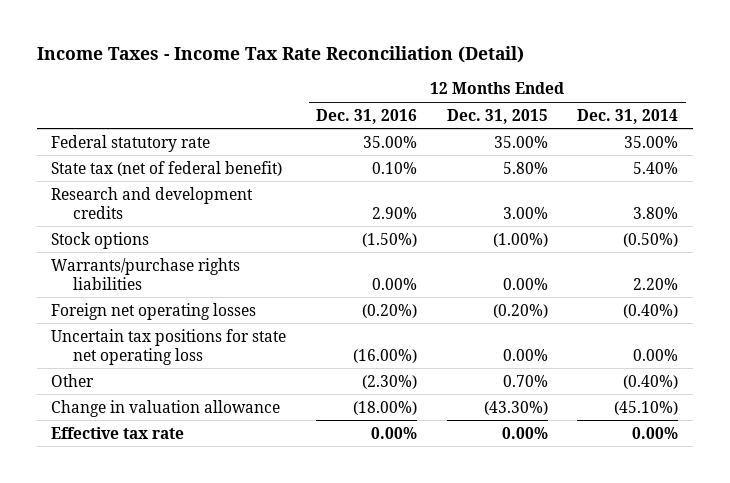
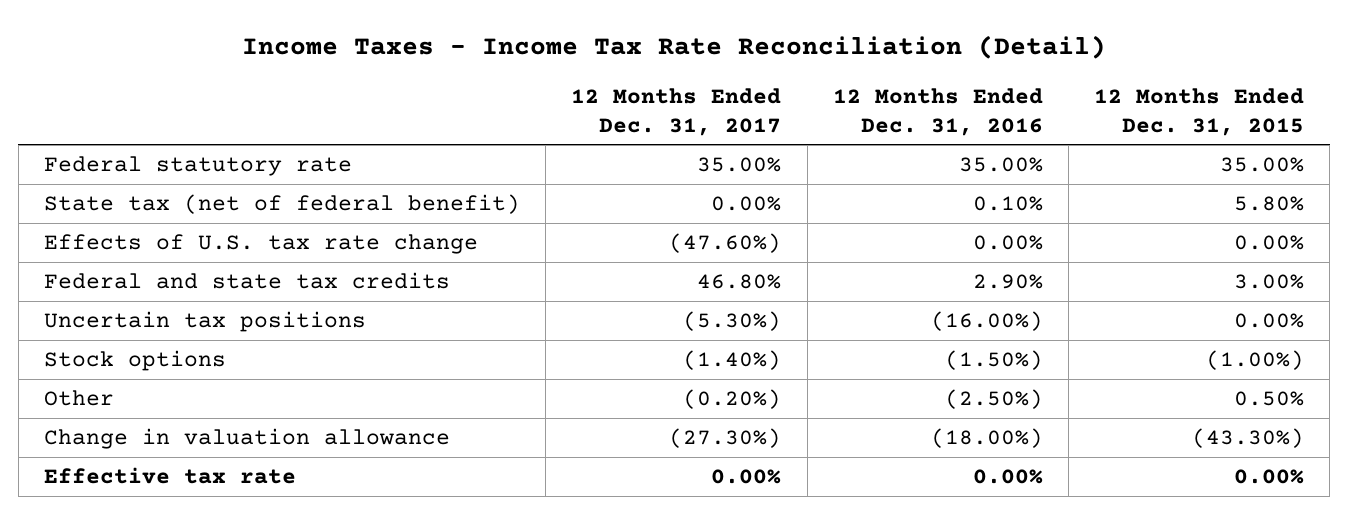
- | 12 Months Ended Dec. 31, 2016 | 12 Months Ended Dec. 31, 2015 | 12 Months Ended Dec. 31, 2014
+ | 12 Months Ended Dec. 31, 2017 | 12 Months Ended Dec. 31, 2016 | 12 Months Ended Dec. 31, 2015
- Research and development credits | 2.90% | 3.00% | 3.80%
+ Effects of U.S. tax rate change | (47.60%) | 0.00% | 0.00%
+ Federal and state tax credits | 46.80% | 2.90% | 3.00%
+ Uncertain tax positions | (5.30%) | (16.00%) | 0.00%
- Warrants/purchase rights liabilities | 0.00% | 0.00% | 2.20%
- Foreign net operating losses | (0.20%) | (0.20%) | (0.40%)
- Uncertain tax positions for state net operating loss | (16.00%) | 0.00% | 0.00%
- Other | (2.30%) | 0.70% | (0.40%)
+ Other | (0.20%) | (2.50%) | 0.50%

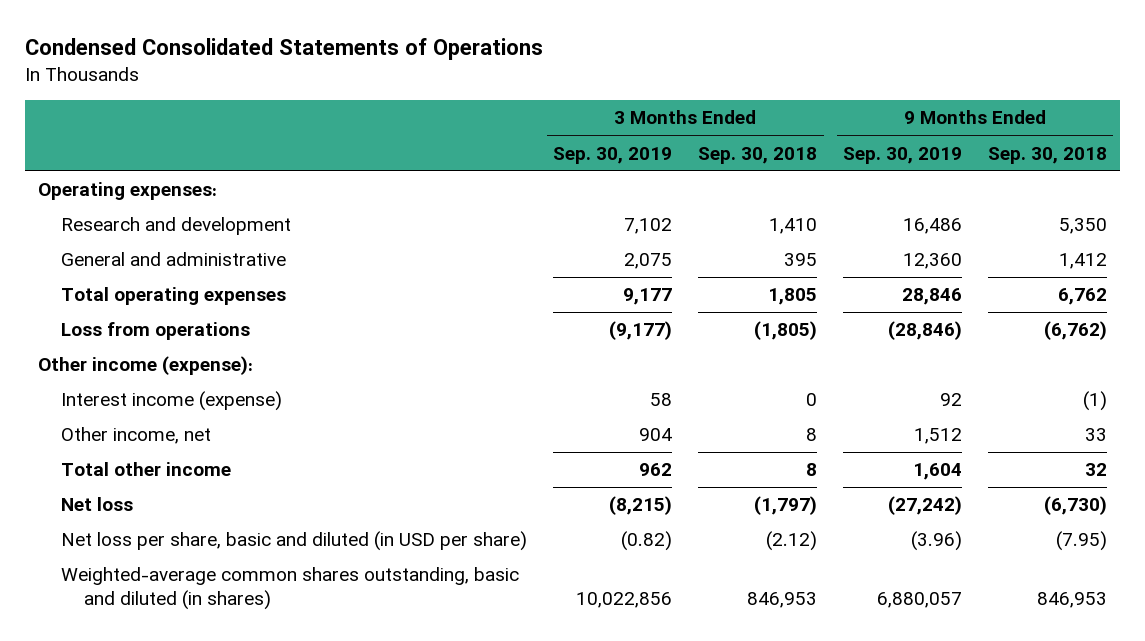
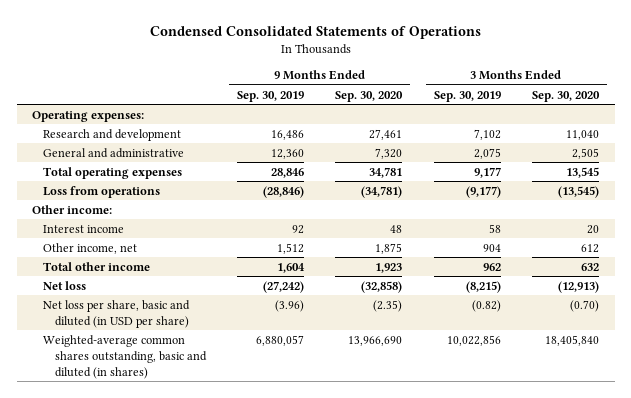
- | 3 Months Ended Sep. 30, 2019 | 3 Months Ended Sep. 30, 2018 | 9 Months Ended Sep. 30, 2019 | 9 Months Ended Sep. 30, 2018
+ | 9 Months Ended Sep. 30, 2019 | 9 Months Ended Sep. 30, 2020 | 3 Months Ended Sep. 30, 2019 | 3 Months Ended Sep. 30, 2020
- Other income (expense):
- Interest income (expense) | 58 | 0 | 92 | (1)
+ Other income:
+ Interest income | 92 | 48 | 58 | 20

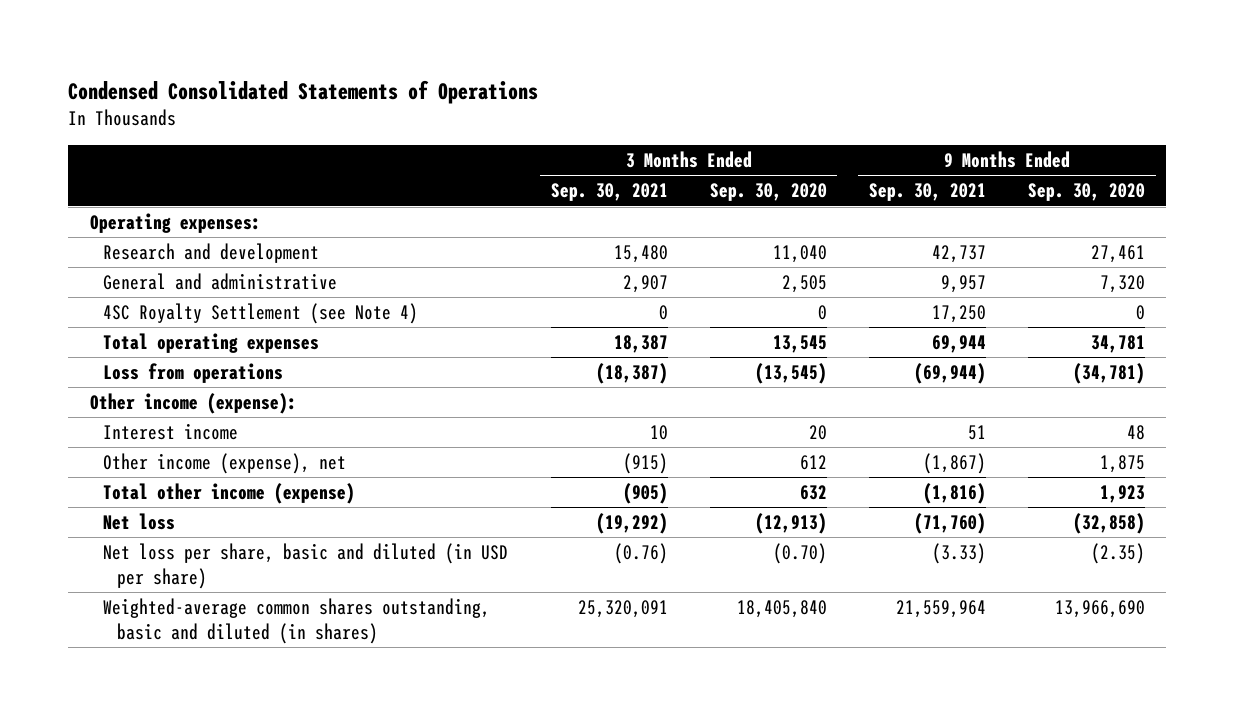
- | 9 Months Ended Sep. 30, 2019 | 9 Months Ended Sep. 30, 2020 | 3 Months Ended Sep. 30, 2019 | 3 Months Ended Sep. 30, 2020
+ | 3 Months Ended Sep. 30, 2021 | 3 Months Ended Sep. 30, 2020 | 9 Months Ended Sep. 30, 2021 | 9 Months Ended Sep. 30, 2020
+ 4SC Royalty Settlement (see Note 4) | 0 | 0 | 17,250 | 0
- Other income:
+ Other income (expense):
- Other income, net | 1,512 | 1,875 | 904 | 612
- Total other income | 1,604 | 1,923 | 962 | 632
+ Other income (expense), net | (915) | 612 | (1,867) | 1,875
+ Total other income (expense) | (905) | 632 | (1,816) | 1,923

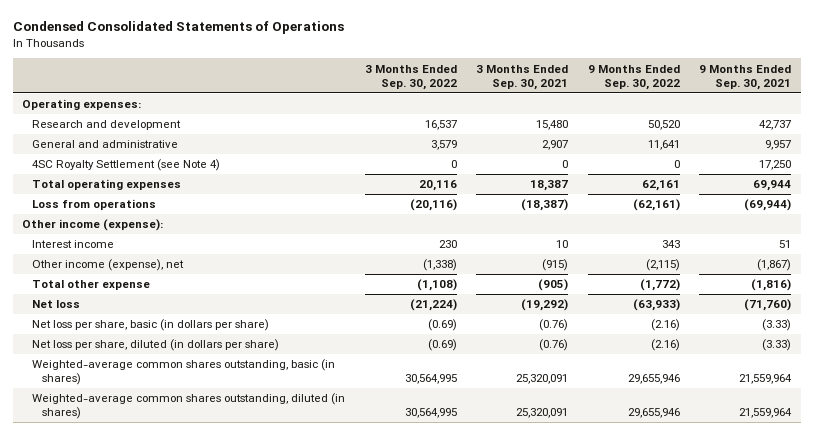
- | 3 Months Ended Sep. 30, 2021 | 3 Months Ended Sep. 30, 2020 | 9 Months Ended Sep. 30, 2021 | 9 Months Ended Sep. 30, 2020
+ | 3 Months Ended Sep. 30, 2022 | 3 Months Ended Sep. 30, 2021 | 9 Months Ended Sep. 30, 2022 | 9 Months Ended Sep. 30, 2021
- Total other income (expense) | (905) | 632 | (1,816) | 1,923
+ Total other expense | (1,108) | (905) | (1,772) | (1,816)
- Net loss per share, basic and diluted (in USD per share) | (0.76) | (0.70) | (3.33) | (2.35)
- Weighted-average common shares outstanding, basic and diluted (in shares) | 25,320,091 | 18,405,840 | 21,559,964 | 13,966,690
+ Net loss per share, basic (in dollars per share) | (0.69) | (0.76) | (2.16) | (3.33)
+ Net loss per share, diluted (in dollars per share) | (0.69) | (0.76) | (2.16) | (3.33)
+ Weighted-average common shares outstanding, basic (in shares) | 30,564,995 | 25,320,091 | 29,655,946 | 21,559,964
+ Weighted-average common shares outstanding, diluted (in shares) | 30,564,995 | 25,320,091 | 29,655,946 | 21,559,964

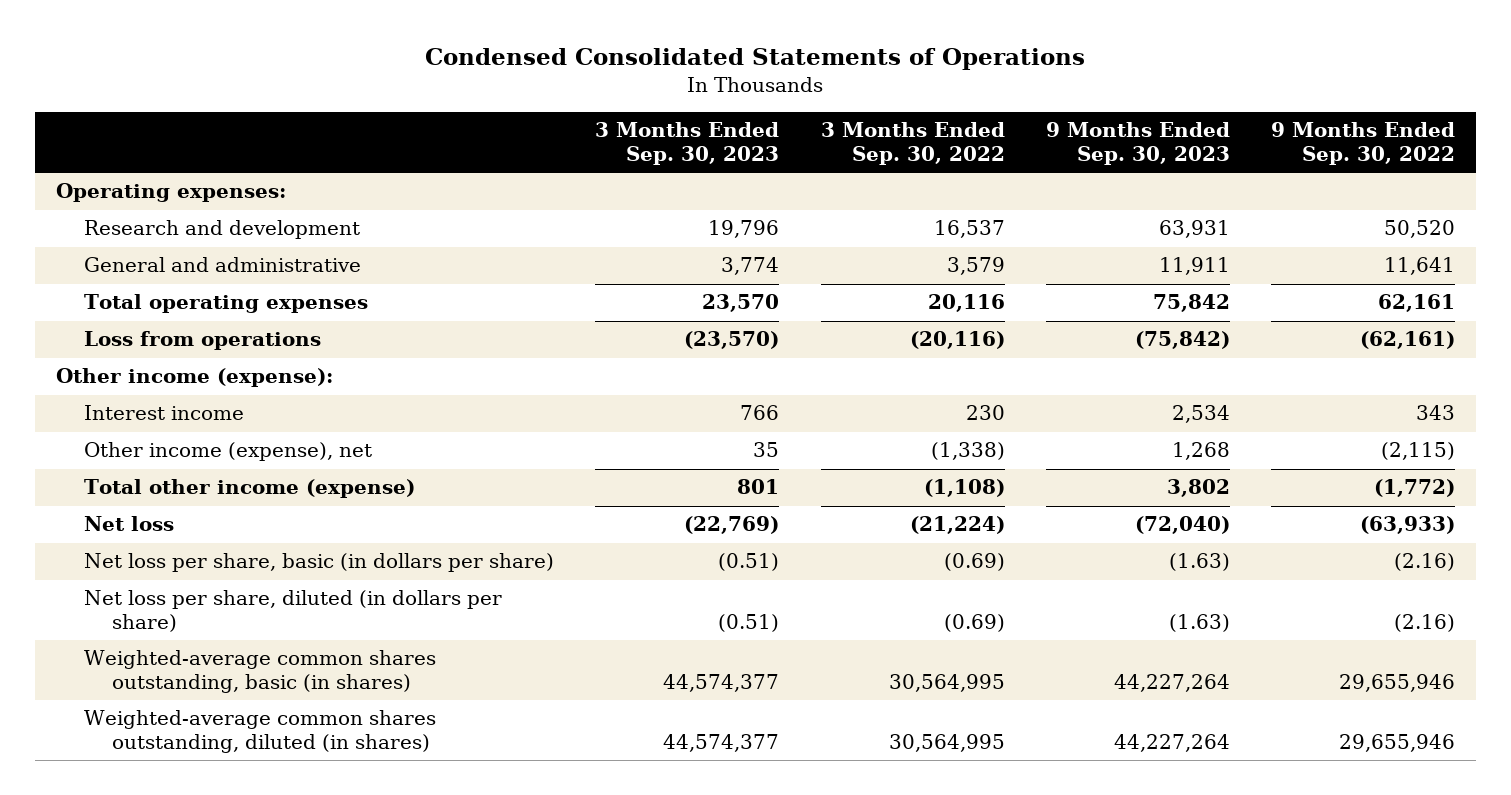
- | 3 Months Ended Sep. 30, 2022 | 3 Months Ended Sep. 30, 2021 | 9 Months Ended Sep. 30, 2022 | 9 Months Ended Sep. 30, 2021
+ | 3 Months Ended Sep. 30, 2023 | 3 Months Ended Sep. 30, 2022 | 9 Months Ended Sep. 30, 2023 | 9 Months Ended Sep. 30, 2022
- 4SC Royalty Settlement (see Note 4) | 0 | 0 | 0 | 17,250
- Total other expense | (1,108) | (905) | (1,772) | (1,816)
+ Total other income (expense) | 801 | (1,108) | 3,802 | (1,772)

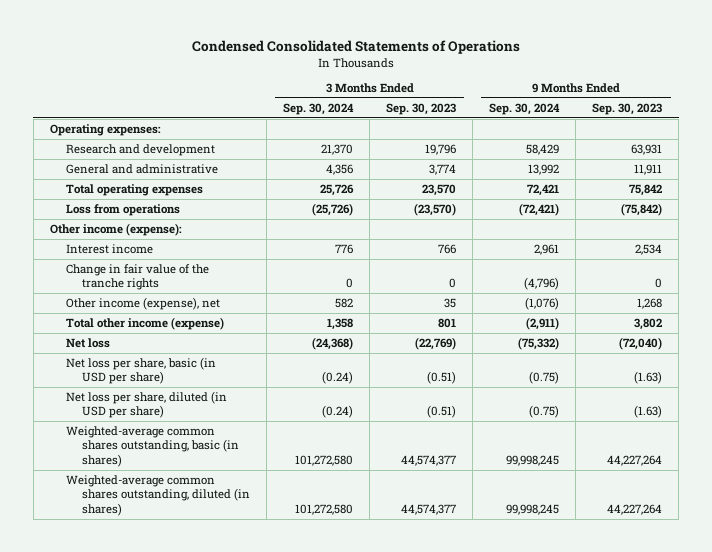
- | 3 Months Ended Sep. 30, 2023 | 3 Months Ended Sep. 30, 2022 | 9 Months Ended Sep. 30, 2023 | 9 Months Ended Sep. 30, 2022
+ | 3 Months Ended Sep. 30, 2024 | 3 Months Ended Sep. 30, 2023 | 9 Months Ended Sep. 30, 2024 | 9 Months Ended Sep. 30, 2023
+ Change in fair value of the tranche rights | 0 | 0 | (4,796) | 0
- Net loss per share, basic (in dollars per share) | (0.51) | (0.69) | (1.63) | (2.16)
- Net loss per share, diluted (in dollars per share) | (0.51) | (0.69) | (1.63) | (2.16)
+ Net loss per share, basic (in USD per share) | (0.24) | (0.51) | (0.75) | (1.63)
+ Net loss per share, diluted (in USD per share) | (0.24) | (0.51) | (0.75) | (1.63)

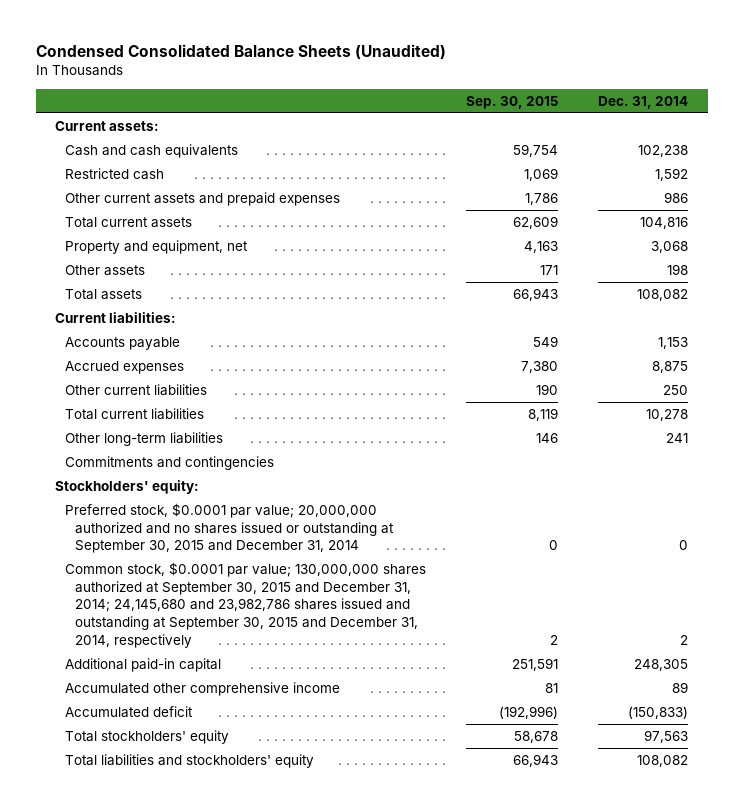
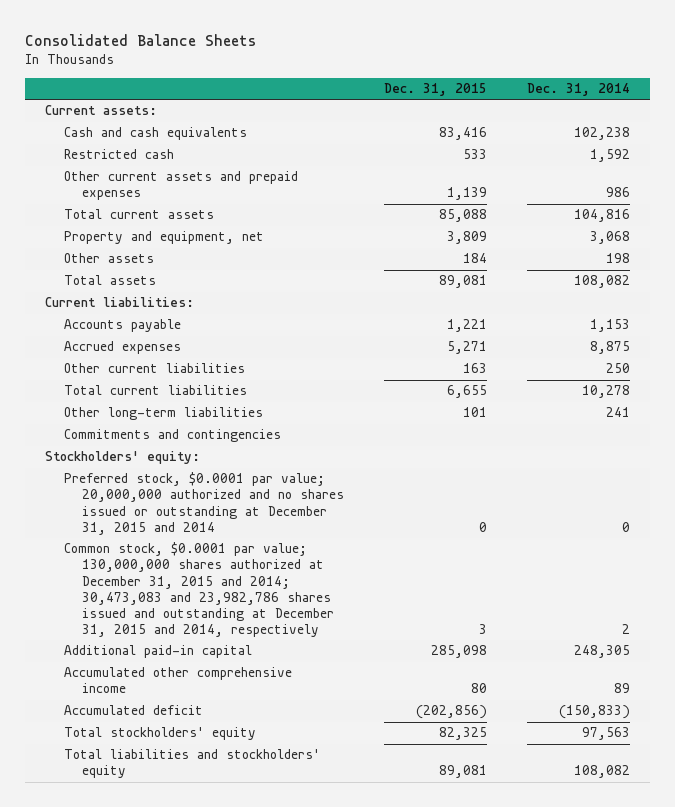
- Condensed Consolidated Balance Sheets (Unaudited)
+ Consolidated Balance Sheets
- | Sep. 30, 2015 | Dec. 31, 2014
+ | Dec. 31, 2015 | Dec. 31, 2014
- Preferred stock, $0.0001 par value; 20,000,000 authorized and no shares issued or outstanding at September 30, 2015 and December 31, 2014 | 0 | 0
- Common stock, $0.0001 par value; 130,000,000 shares authorized at September 30, 2015 and December 31, 2014; 24,145,680 and 23,982,786 shares issued and outstanding at September 30, 2015 and December 31, 2014, respectively | 2 | 2
+ Preferred stock, $0.0001 par value; 20,000,000 authorized and no shares issued or outstanding at December 31, 2015 and 2014 | 0 | 0
+ Common stock, $0.0001 par value; 130,000,000 shares authorized at December 31, 2015 and 2014; 30,473,083 and 23,982,786 shares issued and outstanding at December 31, 2015 and 2014, respectively | 3 | 2

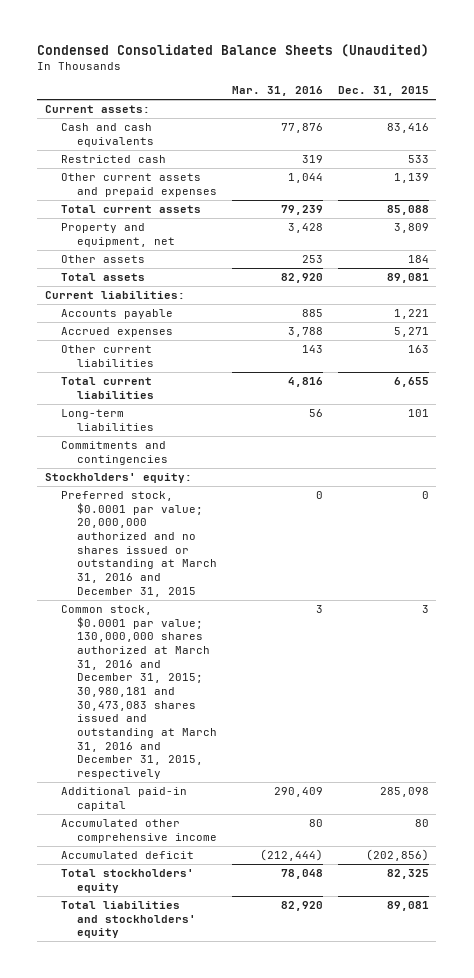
- Consolidated Balance Sheets
+ Condensed Consolidated Balance Sheets (Unaudited)
- | Dec. 31, 2015 | Dec. 31, 2014
+ | Mar. 31, 2016 | Dec. 31, 2015
- Other long-term liabilities | 101 | 241
+ Long-term liabilities | 56 | 101
- Preferred stock, $0.0001 par value; 20,000,000 authorized and no shares issued or outstanding at December 31, 2015 and 2014 | 0 | 0
- Common stock, $0.0001 par value; 130,000,000 shares authorized at December 31, 2015 and 2014; 30,473,083 and 23,982,786 shares issued and outstanding at December 31, 2015 and 2014, respectively | 3 | 2
+ Preferred stock, $0.0001 par value; 20,000,000 authorized and no shares issued or outstanding at March 31, 2016 and December 31, 2015 | 0 | 0
+ Common stock, $0.0001 par value; 130,000,000 shares authorized at March 31, 2016 and December 31, 2015; 30,980,181 and 30,473,083 shares issued and outstanding at March 31, 2016 and December 31, 2015, respectively | 3 | 3

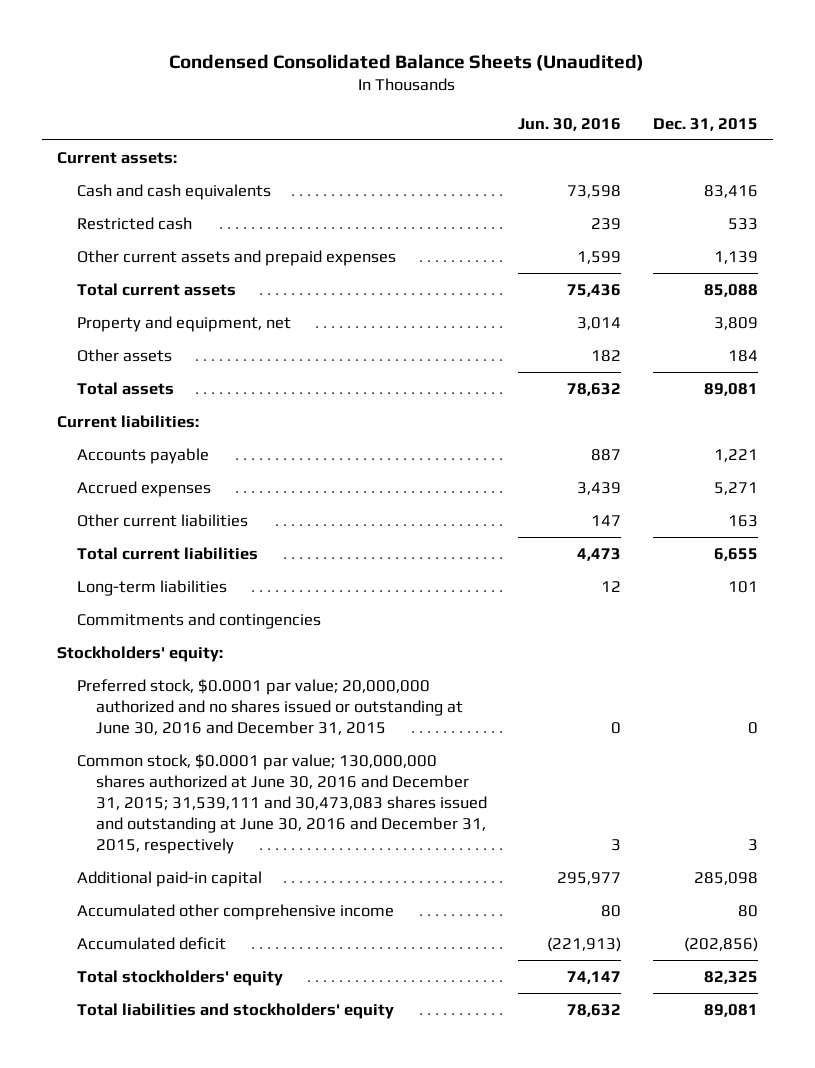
- | Mar. 31, 2016 | Dec. 31, 2015
+ | Jun. 30, 2016 | Dec. 31, 2015
- Preferred stock, $0.0001 par value; 20,000,000 authorized and no shares issued or outstanding at March 31, 2016 and December 31, 2015 | 0 | 0
- Common stock, $0.0001 par value; 130,000,000 shares authorized at March 31, 2016 and December 31, 2015; 30,980,181 and 30,473,083 shares issued and outstanding at March 31, 2016 and December 31, 2015, respectively | 3 | 3
+ Preferred stock, $0.0001 par value; 20,000,000 authorized and no shares issued or outstanding at June 30, 2016 and December 31, 2015 | 0 | 0
+ Common stock, $0.0001 par value; 130,000,000 shares authorized at June 30, 2016 and December 31, 2015; 31,539,111 and 30,473,083 shares issued and outstanding at June 30, 2016 and December 31, 2015, respectively | 3 | 3

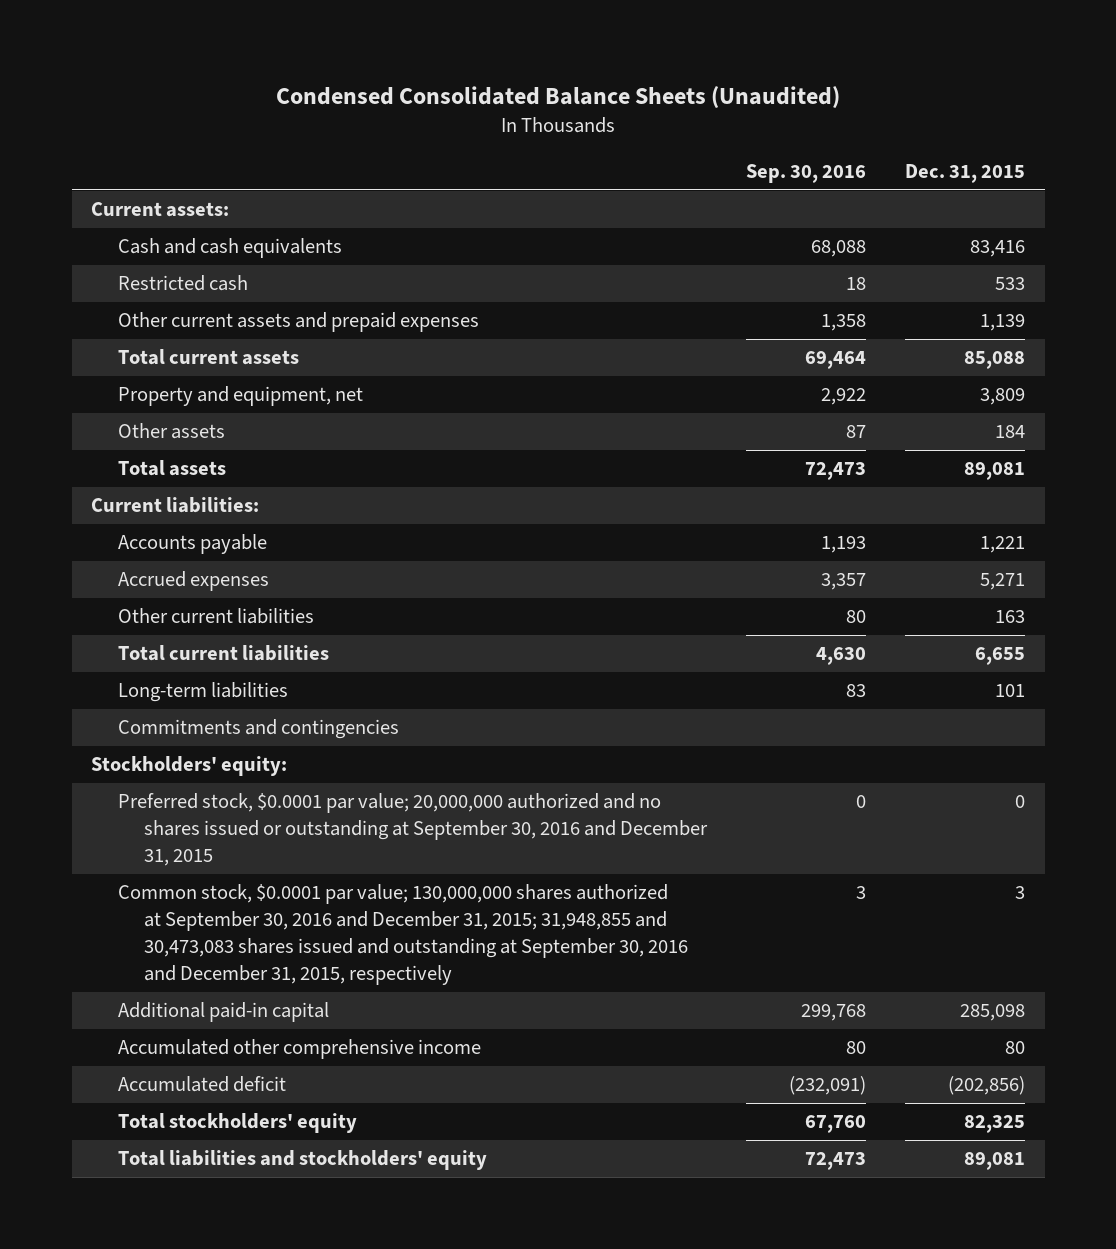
- | Jun. 30, 2016 | Dec. 31, 2015
+ | Sep. 30, 2016 | Dec. 31, 2015
- Preferred stock, $0.0001 par value; 20,000,000 authorized and no shares issued or outstanding at June 30, 2016 and December 31, 2015 | 0 | 0
- Common stock, $0.0001 par value; 130,000,000 shares authorized at June 30, 2016 and December 31, 2015; 31,539,111 and 30,473,083 shares issued and outstanding at June 30, 2016 and December 31, 2015, respectively | 3 | 3
+ Preferred stock, $0.0001 par value; 20,000,000 authorized and no shares issued or outstanding at September 30, 2016 and December 31, 2015 | 0 | 0
+ Common stock, $0.0001 par value; 130,000,000 shares authorized at September 30, 2016 and December 31, 2015; 31,948,855 and 30,473,083 shares issued and outstanding at September 30, 2016 and December 31, 2015, respectively | 3 | 3

